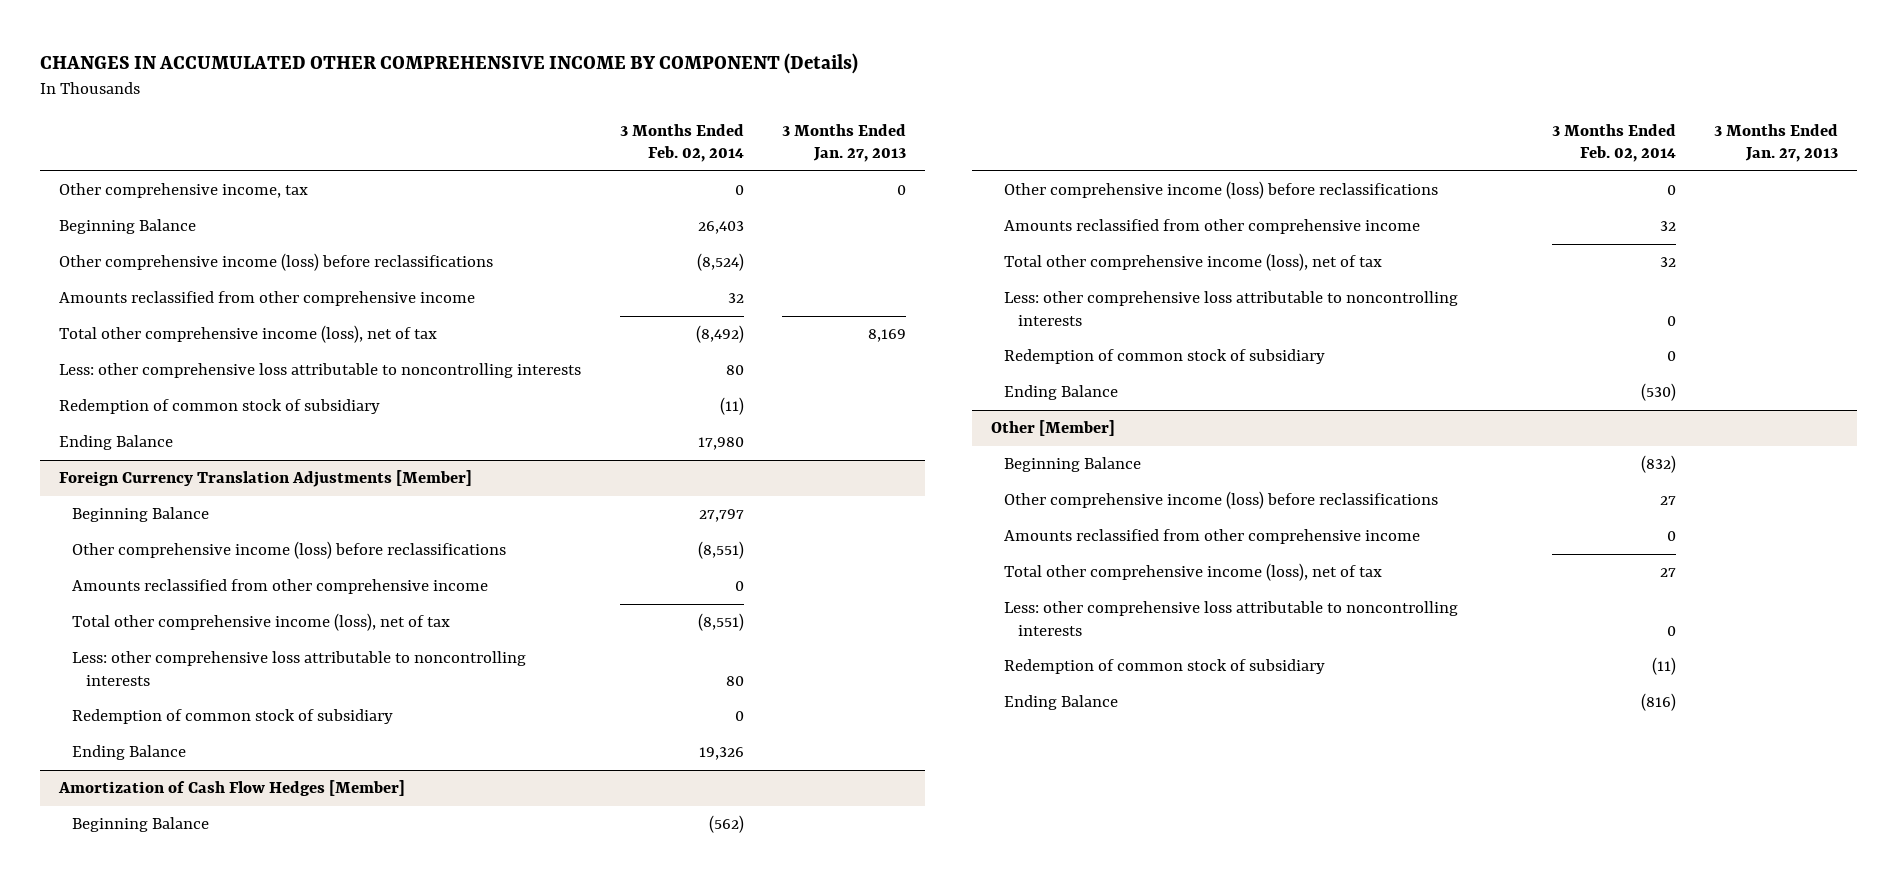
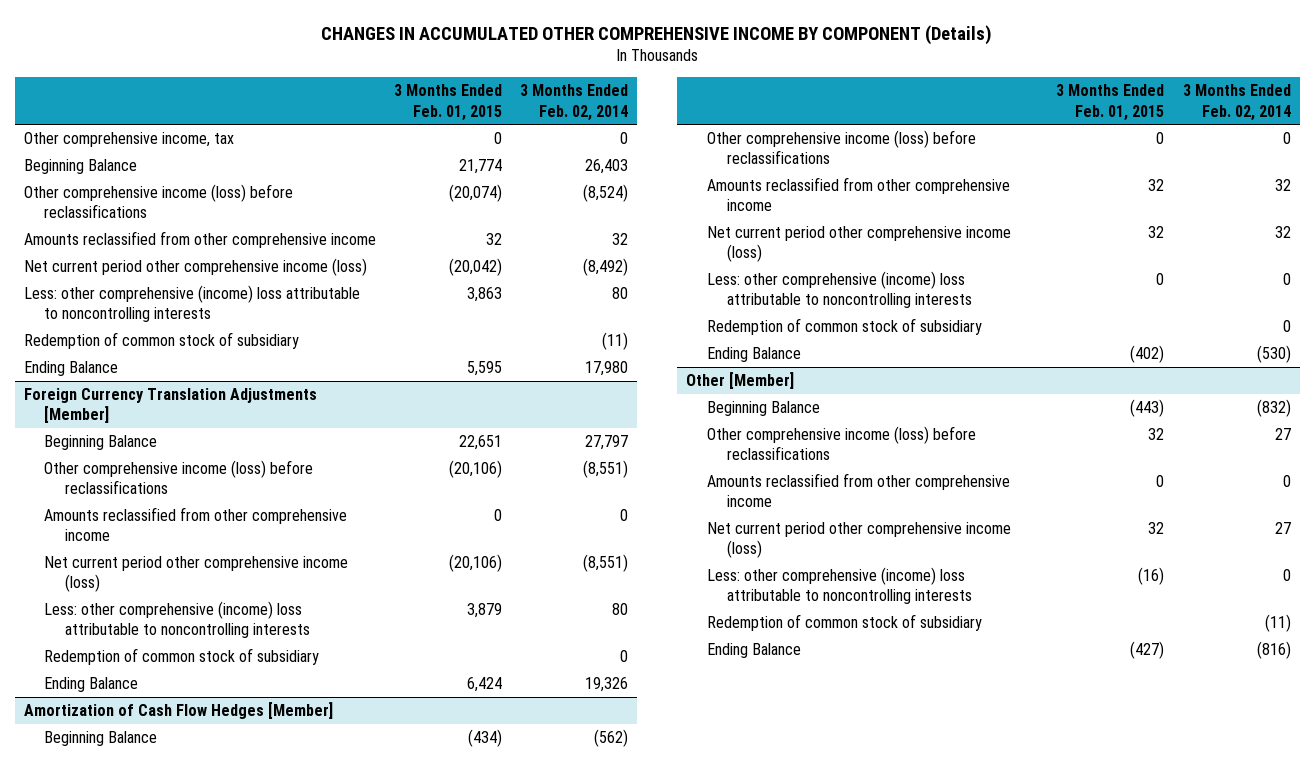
- | 3 Months Ended Feb. 02, 2014 | 3 Months Ended Jan. 27, 2013
+ | 3 Months Ended Feb. 01, 2015 | 3 Months Ended Feb. 02, 2014
- Total other comprehensive income (loss), net of tax | (8,492) | 8,169
- Less: other comprehensive loss attributable to noncontrolling interests | 80 |
+ Net current period other comprehensive income (loss) | (20,042) | (8,492)
+ Less: other comprehensive (income) loss attributable to noncontrolling interests | 3,863 | 80
@ Foreign Currency Translation Adjustments [Member]
- Total other comprehensive income (loss), net of tax | (8,551) |
- Less: other comprehensive loss attributable to noncontrolling interests | 80 |
+ Net current period other comprehensive income (loss) | (20,106) | (8,551)
+ Less: other comprehensive (income) loss attributable to noncontrolling interests | 3,879 | 80
@ Amortization of Cash Flow Hedges [Member]
- Total other comprehensive income (loss), net of tax | 32 |
- Less: other comprehensive loss attributable to noncontrolling interests | 0 |
+ Net current period other comprehensive income (loss) | 32 | 32
+ Less: other comprehensive (income) loss attributable to noncontrolling interests | 0 | 0
@ Other [Member]
- Total other comprehensive income (loss), net of tax | 27 |
- Less: other comprehensive loss attributable to noncontrolling interests | 0 |
+ Net current period other comprehensive income (loss) | 32 | 27
+ Less: other comprehensive (income) loss attributable to noncontrolling interests | (16) | 0

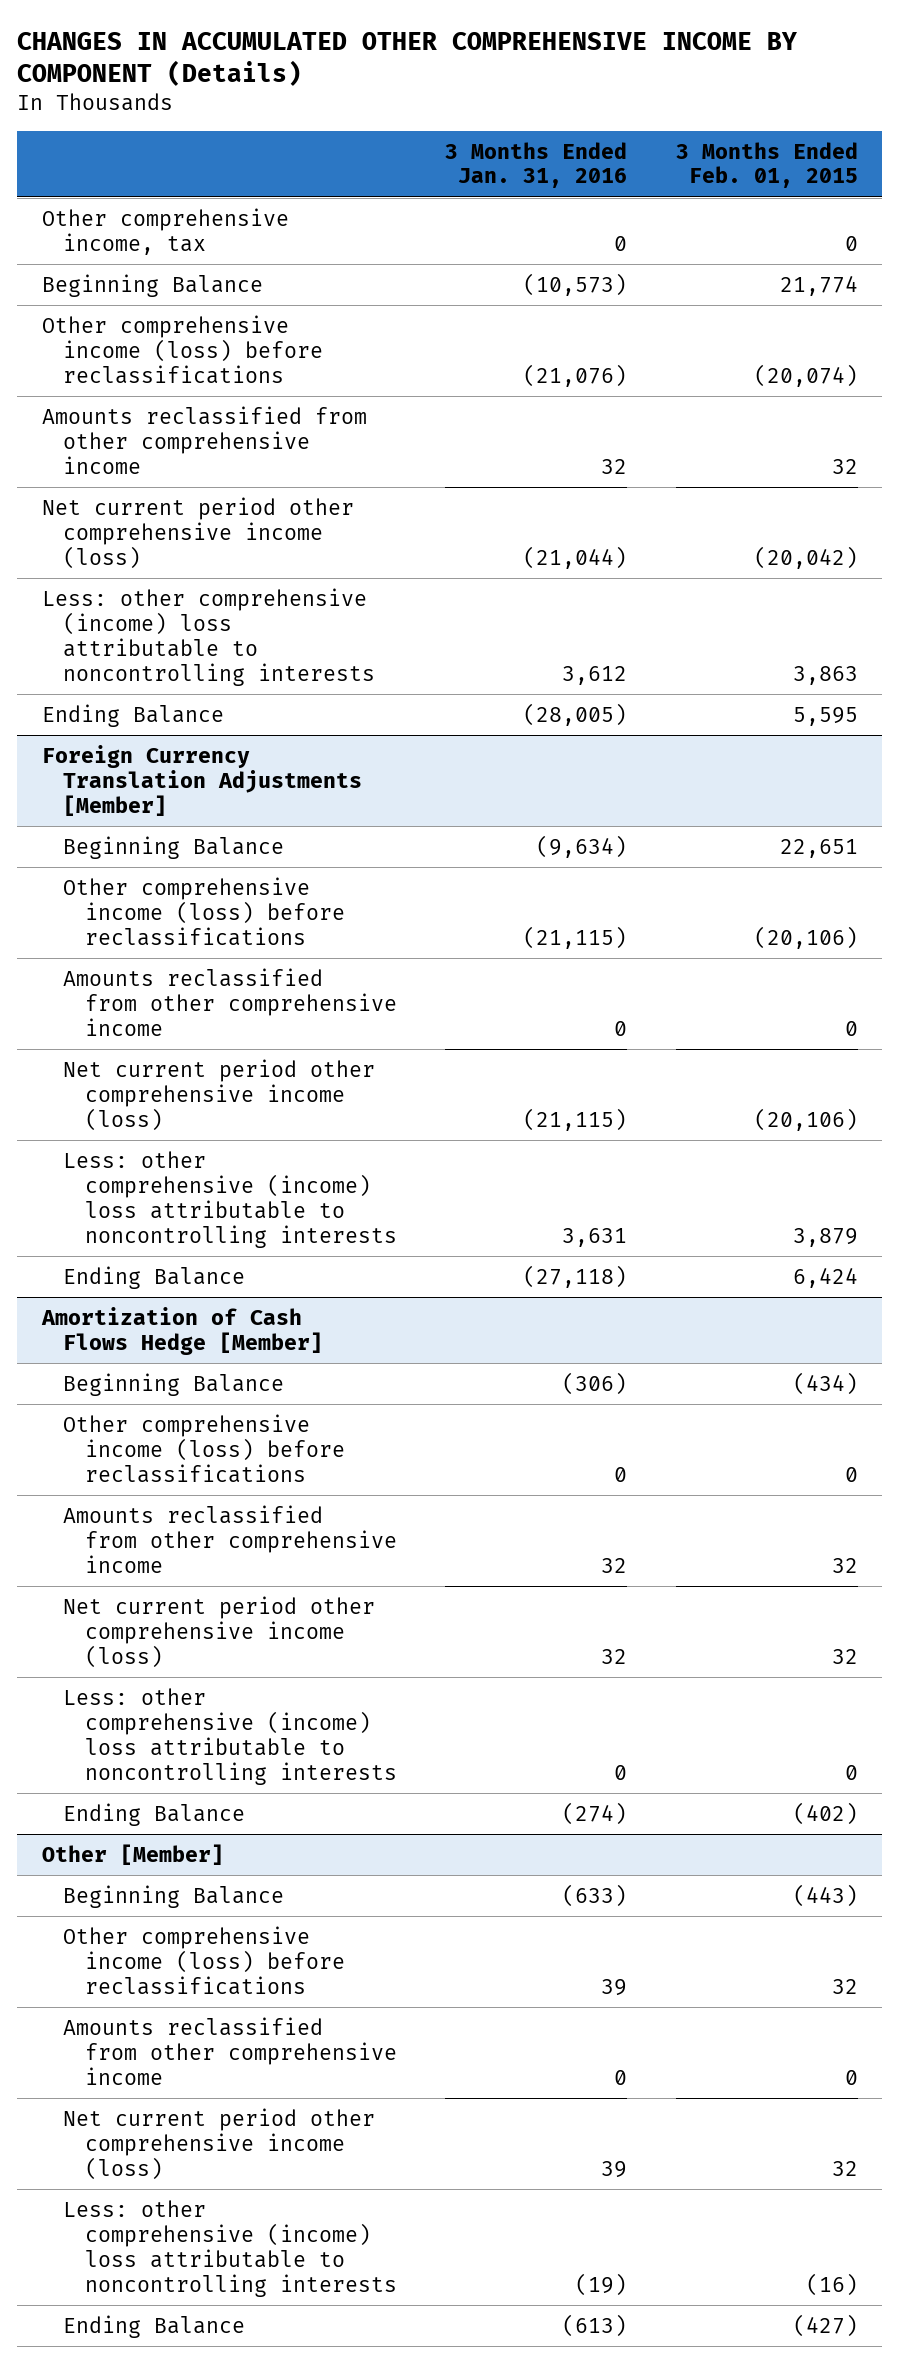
- | 3 Months Ended Feb. 01, 2015 | 3 Months Ended Feb. 02, 2014
+ | 3 Months Ended Jan. 31, 2016 | 3 Months Ended Feb. 01, 2015
- Redemption of common stock of subsidiary | | (11)
@ Foreign Currency Translation Adjustments [Member]
- Redemption of common stock of subsidiary | | 0
- Amortization of Cash Flow Hedges [Member]
+ Amortization of Cash Flows Hedge [Member]
- Redemption of common stock of subsidiary | | 0
@ Other [Member]
- Redemption of common stock of subsidiary | | (11)

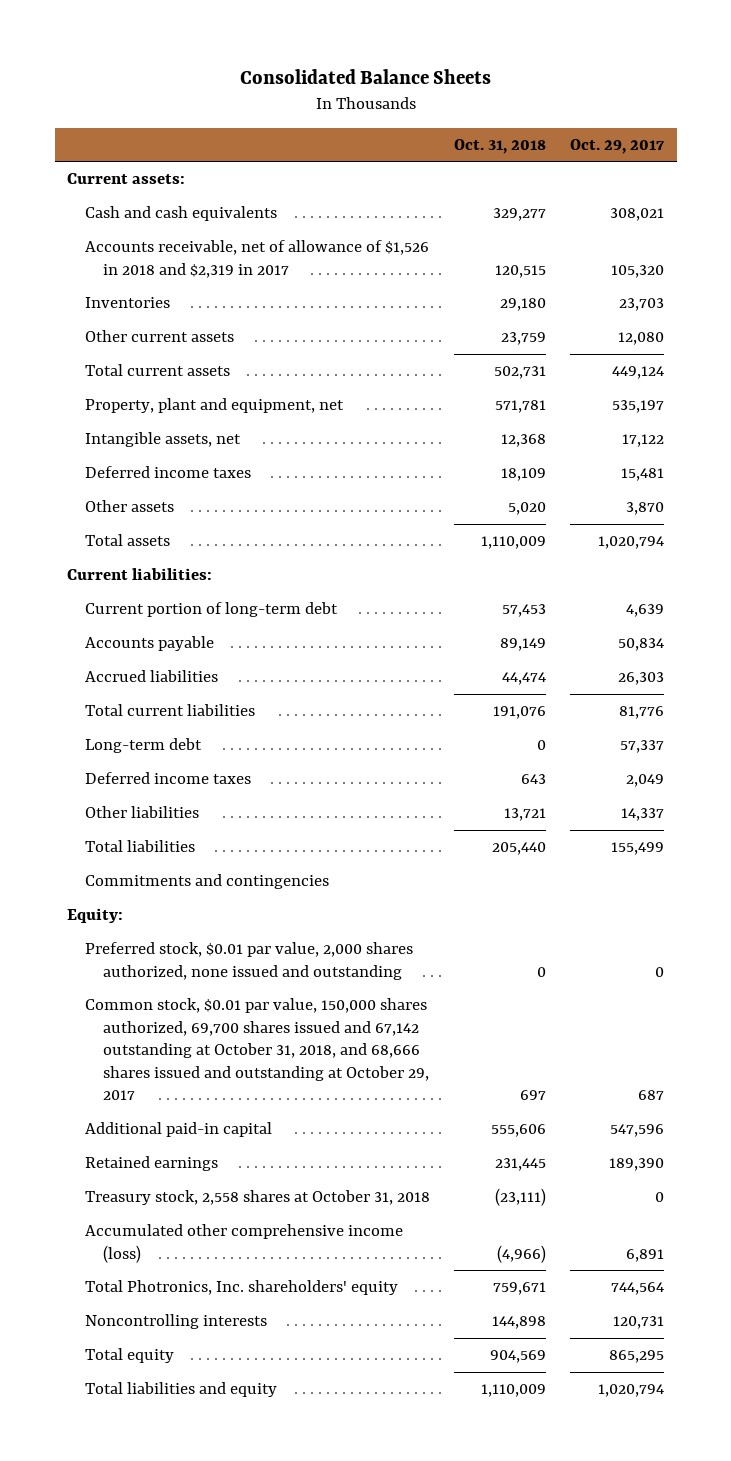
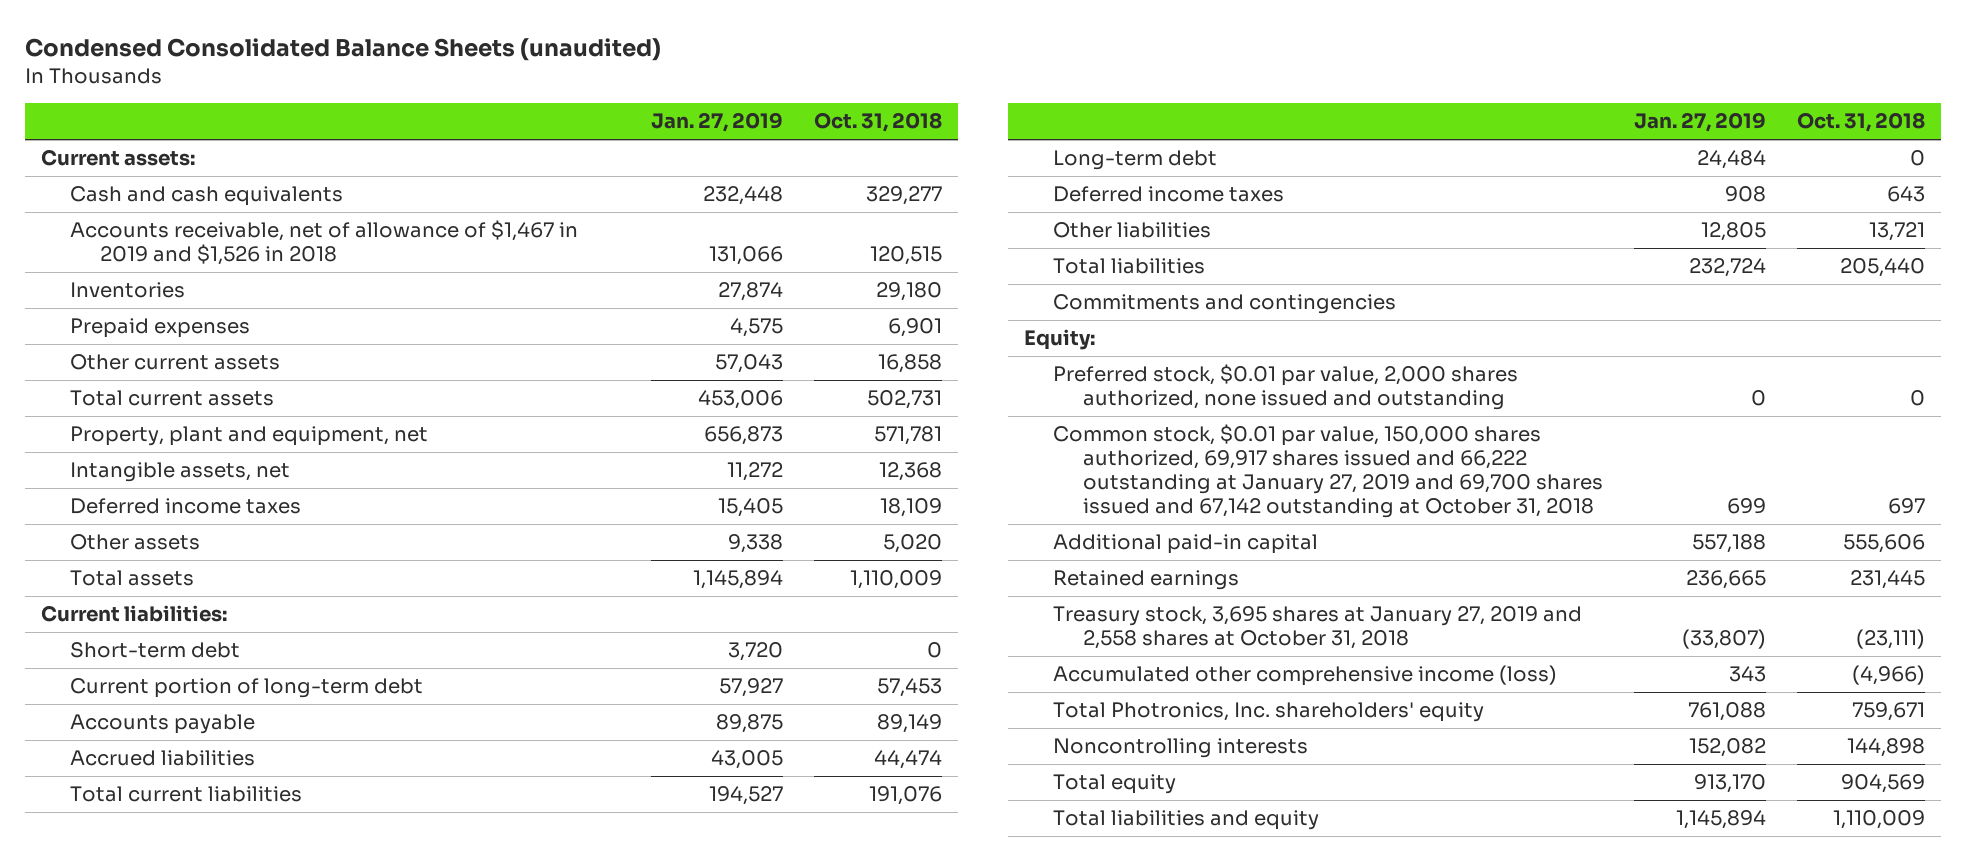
- Consolidated Balance Sheets
+ Condensed Consolidated Balance Sheets (unaudited)
- | Oct. 31, 2018 | Oct. 29, 2017
+ | Jan. 27, 2019 | Oct. 31, 2018
- Accounts receivable, net of allowance of $1,526 in 2018 and $2,319 in 2017 | 120,515 | 105,320
+ Accounts receivable, net of allowance of $1,467 in 2019 and $1,526 in 2018 | 131,066 | 120,515
- Other current assets | 23,759 | 12,080
+ Prepaid expenses | 4,575 | 6,901
+ Other current assets | 57,043 | 16,858
+ Short-term debt | 3,720 | 0
- Common stock, $0.01 par value, 150,000 shares authorized, 69,700 shares issued and 67,142 outstanding at October 31, 2018, and 68,666 shares issued and outstanding at October 29, 2017 | 697 | 687
+ Common stock, $0.01 par value, 150,000 shares authorized, 69,917 shares issued and 66,222 outstanding at January 27, 2019 and 69,700 shares issued and 67,142 outstanding at October 31, 2018 | 699 | 697
- Treasury stock, 2,558 shares at October 31, 2018 | (23,111) | 0
+ Treasury stock, 3,695 shares at January 27, 2019 and 2,558 shares at October 31, 2018 | (33,807) | (23,111)

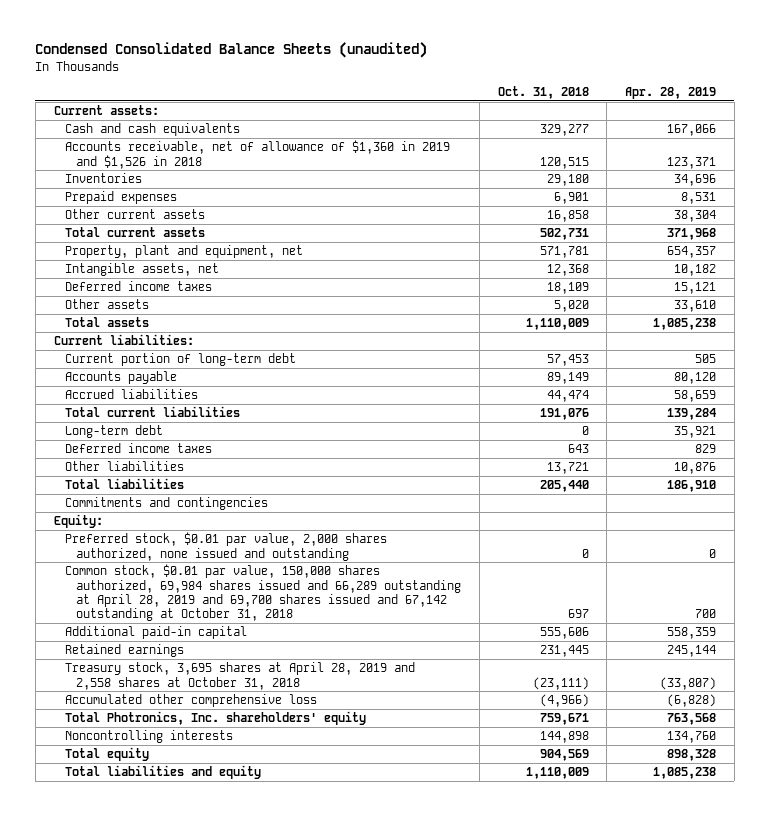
- | Jan. 27, 2019 | Oct. 31, 2018
+ | Oct. 31, 2018 | Apr. 28, 2019
- Accounts receivable, net of allowance of $1,467 in 2019 and $1,526 in 2018 | 131,066 | 120,515
+ Accounts receivable, net of allowance of $1,360 in 2019 and $1,526 in 2018 | 120,515 | 123,371
- Short-term debt | 3,720 | 0
- Common stock, $0.01 par value, 150,000 shares authorized, 69,917 shares issued and 66,222 outstanding at January 27, 2019 and 69,700 shares issued and 67,142 outstanding at October 31, 2018 | 699 | 697
+ Common stock, $0.01 par value, 150,000 shares authorized, 69,984 shares issued and 66,289 outstanding at April 28, 2019 and 69,700 shares issued and 67,142 outstanding at October 31, 2018 | 697 | 700
- Treasury stock, 3,695 shares at January 27, 2019 and 2,558 shares at October 31, 2018 | (33,807) | (23,111)
- Accumulated other comprehensive income (loss) | 343 | (4,966)
+ Treasury stock, 3,695 shares at April 28, 2019 and 2,558 shares at October 31, 2018 | (23,111) | (33,807)
+ Accumulated other comprehensive loss | (4,966) | (6,828)

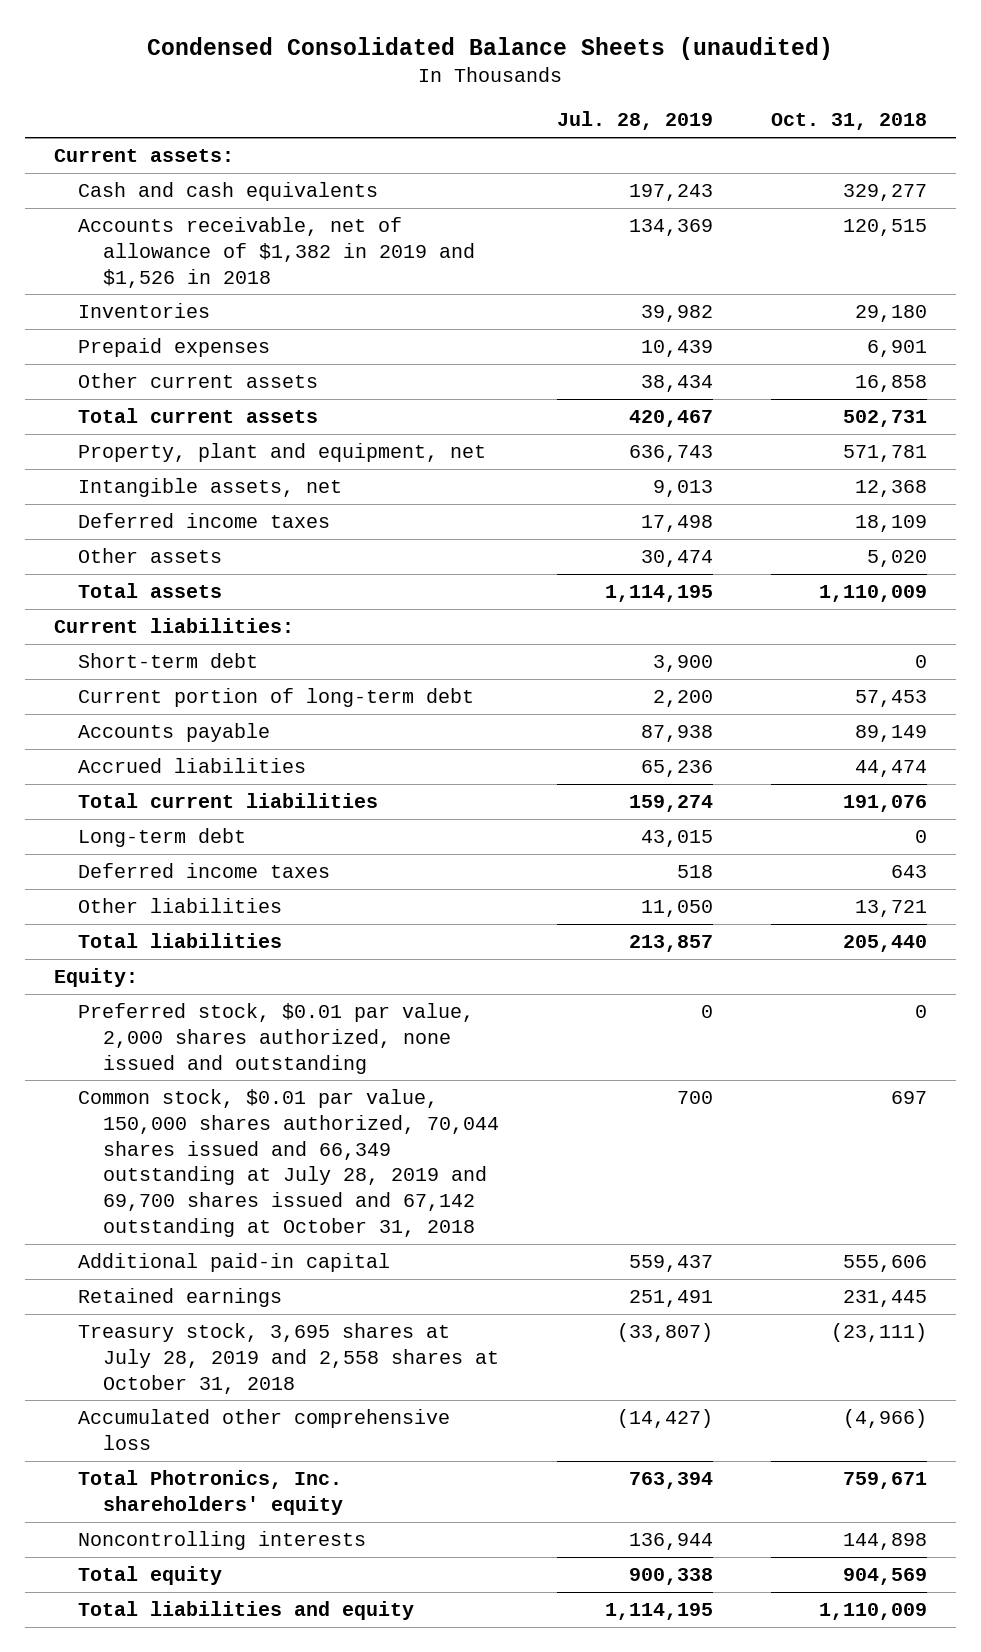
- | Oct. 31, 2018 | Apr. 28, 2019
+ | Jul. 28, 2019 | Oct. 31, 2018
- Accounts receivable, net of allowance of $1,360 in 2019 and $1,526 in 2018 | 120,515 | 123,371
+ Accounts receivable, net of allowance of $1,382 in 2019 and $1,526 in 2018 | 134,369 | 120,515
+ Short-term debt | 3,900 | 0
- Commitments and contingencies
- Common stock, $0.01 par value, 150,000 shares authorized, 69,984 shares issued and 66,289 outstanding at April 28, 2019 and 69,700 shares issued and 67,142 outstanding at October 31, 2018 | 697 | 700
+ Common stock, $0.01 par value, 150,000 shares authorized, 70,044 shares issued and 66,349 outstanding at July 28, 2019 and 69,700 shares issued and 67,142 outstanding at October 31, 2018 | 700 | 697
- Treasury stock, 3,695 shares at April 28, 2019 and 2,558 shares at October 31, 2018 | (23,111) | (33,807)
+ Treasury stock, 3,695 shares at July 28, 2019 and 2,558 shares at October 31, 2018 | (33,807) | (23,111)

